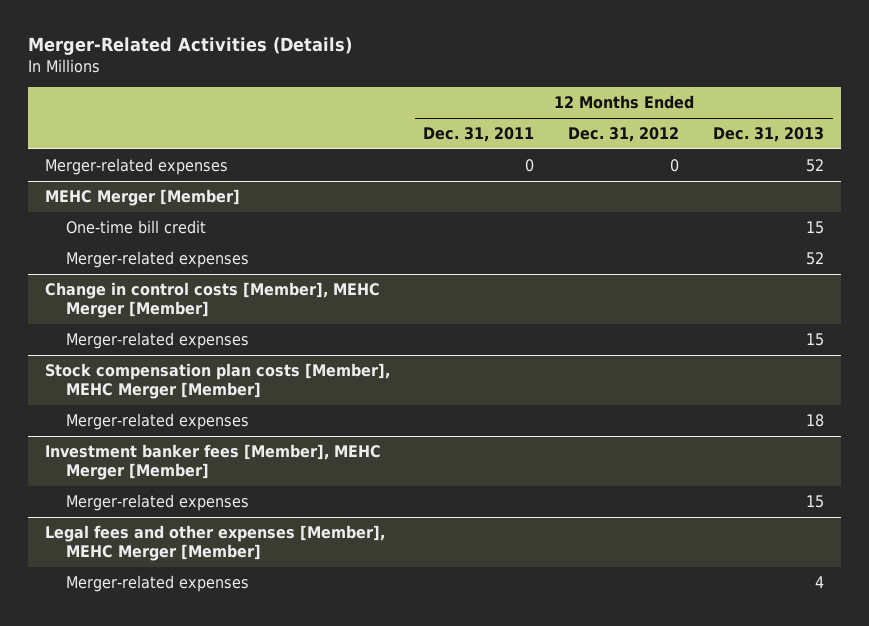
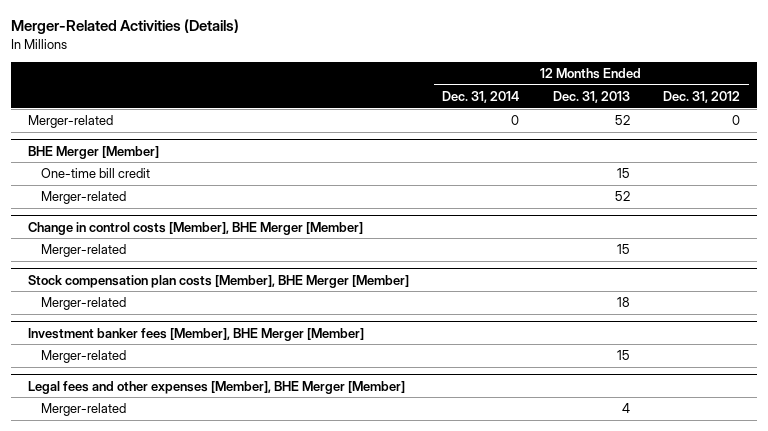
- | 12 Months Ended Dec. 31, 2011 | 12 Months Ended Dec. 31, 2012 | 12 Months Ended Dec. 31, 2013
+ | 12 Months Ended Dec. 31, 2014 | 12 Months Ended Dec. 31, 2013 | 12 Months Ended Dec. 31, 2012
- Merger-related expenses | 0 | 0 | 52
- MEHC Merger [Member]
+ Merger-related | 0 | 52 | 0
+ BHE Merger [Member]
- Merger-related expenses | | | 52
- Change in control costs [Member], MEHC Merger [Member]
- Merger-related expenses | | | 15
- Stock compensation plan costs [Member], MEHC Merger [Member]
- Merger-related expenses | | | 18
- Investment banker fees [Member], MEHC Merger [Member]
- Merger-related expenses | | | 15
- Legal fees and other expenses [Member], MEHC Merger [Member]
- Merger-related expenses | | | 4
+ Merger-related | | 52 |
+ Change in control costs [Member], BHE Merger [Member]
+ Merger-related | | 15 |
+ Stock compensation plan costs [Member], BHE Merger [Member]
+ Merger-related | | 18 |
+ Investment banker fees [Member], BHE Merger [Member]
+ Merger-related | | 15 |
+ Legal fees and other expenses [Member], BHE Merger [Member]
+ Merger-related | | 4 |

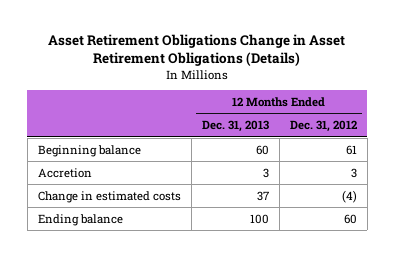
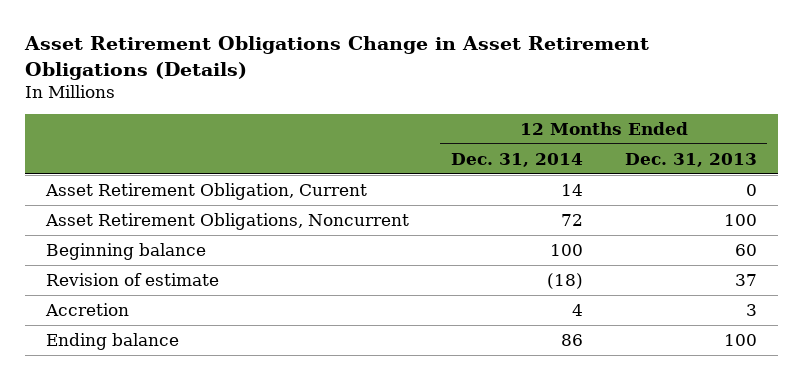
- | 12 Months Ended Dec. 31, 2013 | 12 Months Ended Dec. 31, 2012
+ | 12 Months Ended Dec. 31, 2014 | 12 Months Ended Dec. 31, 2013
+ Asset Retirement Obligation, Current | 14 | 0
+ Asset Retirement Obligations, Noncurrent | 72 | 100
+ Revision of estimate | (18) | 37
- Change in estimated costs | 37 | (4)

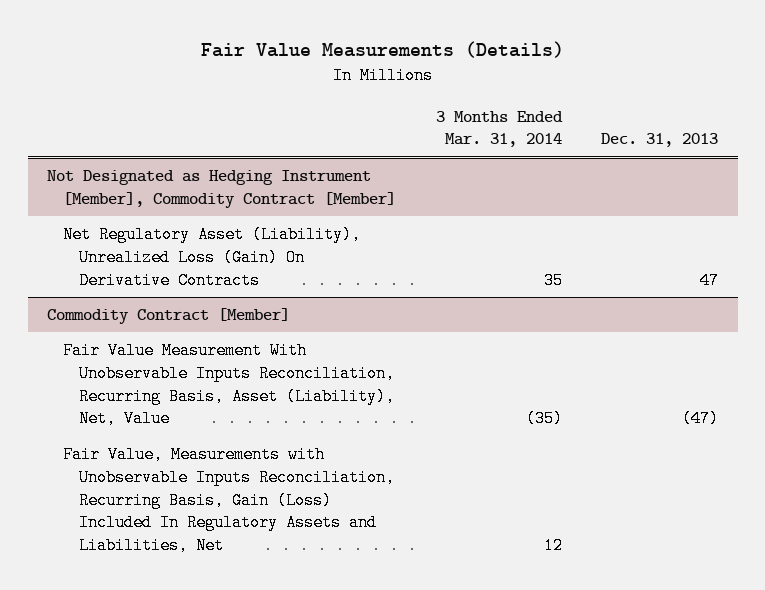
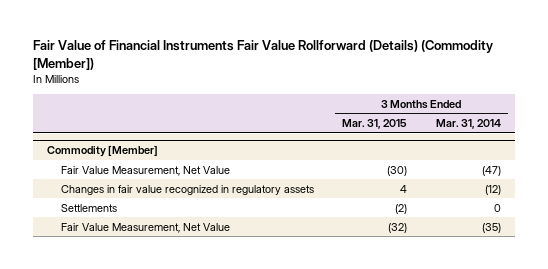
- Fair Value Measurements (Details)
+ Fair Value of Financial Instruments Fair Value Rollforward (Details) (Commodity [Member])
- | 3 Months Ended Mar. 31, 2014 | Dec. 31, 2013
+ | 3 Months Ended Mar. 31, 2015 | 3 Months Ended Mar. 31, 2014
- Not Designated as Hedging Instrument [Member], Commodity Contract [Member]
- Net Regulatory Asset (Liability), Unrealized Loss (Gain) On Derivative Contracts | 35 | 47
- Commodity Contract [Member]
- Fair Value Measurement With Unobservable Inputs Reconciliation, Recurring Basis, Asset (Liability), Net, Value | (35) | (47)
- Fair Value, Measurements with Unobservable Inputs Reconciliation, Recurring Basis, Gain (Loss) Included In Regulatory Assets and Liabilities, Net | 12 |
+ Commodity [Member]
+ Fair Value Measurement, Net Value | (30) | (47)
+ Changes in fair value recognized in regulatory assets | 4 | (12)
+ Settlements | (2) | 0
+ Fair Value Measurement, Net Value | (32) | (35)

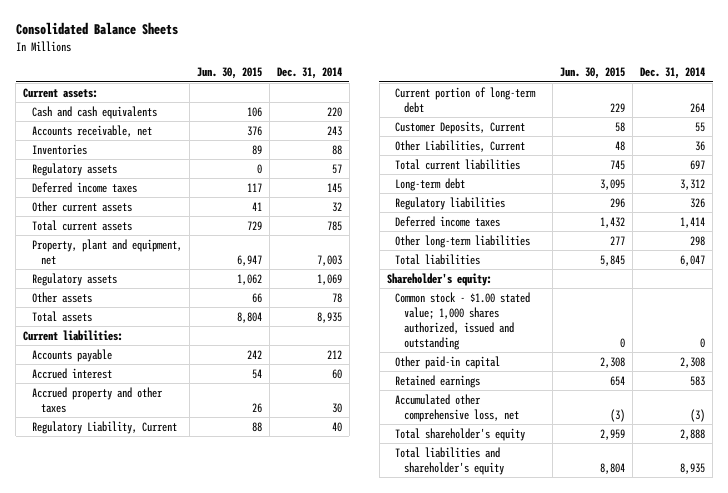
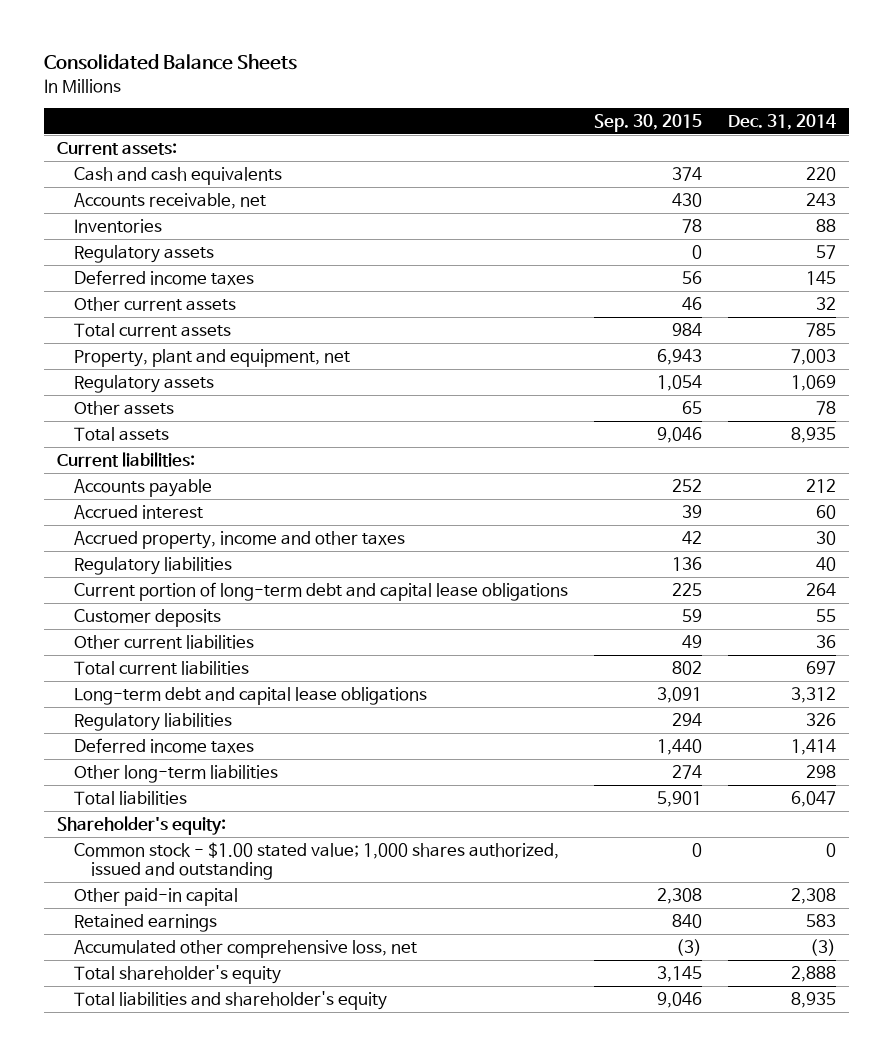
- | Jun. 30, 2015 | Dec. 31, 2014
+ | Sep. 30, 2015 | Dec. 31, 2014
- Accrued property and other taxes | 26 | 30
- Regulatory Liability, Current | 88 | 40
- Current portion of long-term debt | 229 | 264
- Customer Deposits, Current | 58 | 55
- Other Liabilities, Current | 48 | 36
+ Accrued property, income and other taxes | 42 | 30
+ Regulatory liabilities | 136 | 40
+ Current portion of long-term debt and capital lease obligations | 225 | 264
+ Customer deposits | 59 | 55
+ Other current liabilities | 49 | 36
- Long-term debt | 3,095 | 3,312
+ Long-term debt and capital lease obligations | 3,091 | 3,312

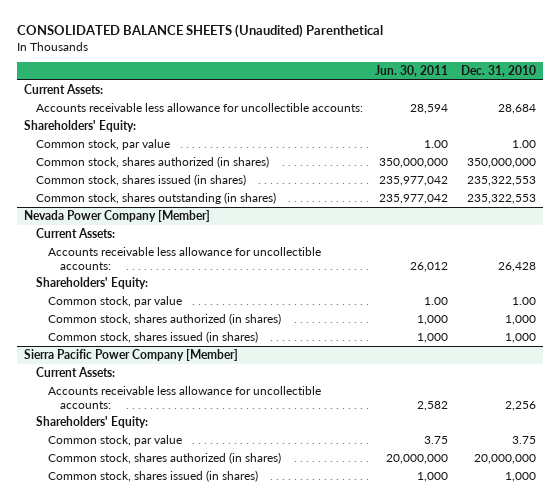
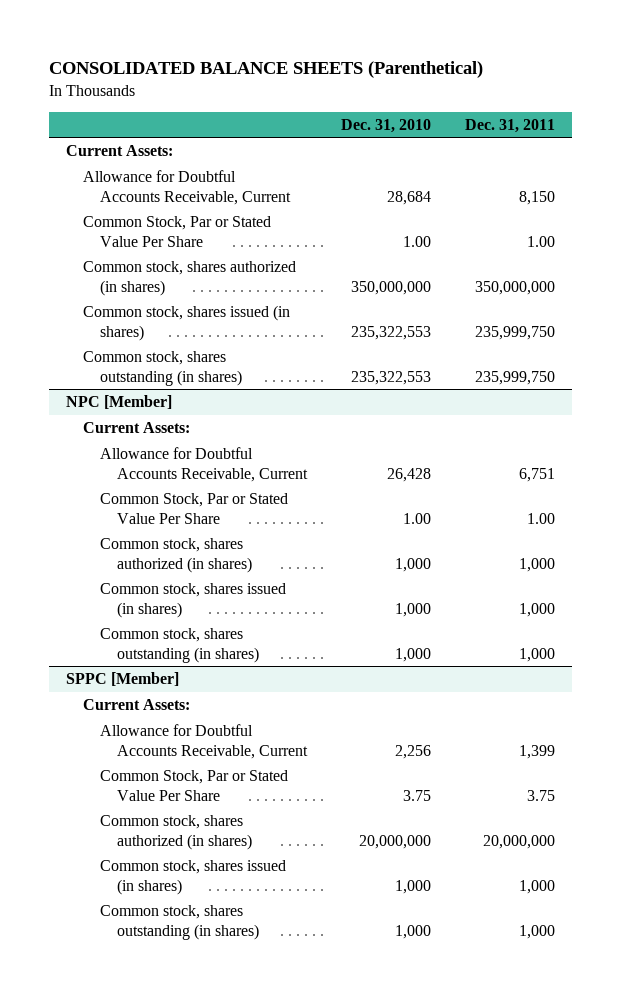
- CONSOLIDATED BALANCE SHEETS (Unaudited) Parenthetical
+ CONSOLIDATED BALANCE SHEETS (Parenthetical)
- | Jun. 30, 2011 | Dec. 31, 2010
+ | Dec. 31, 2010 | Dec. 31, 2011
- Accounts receivable less allowance for uncollectible accounts: | 28,594 | 28,684
- Shareholders' Equity:
- Common stock, par value | 1.00 | 1.00
+ Allowance for Doubtful Accounts Receivable, Current | 28,684 | 8,150
+ Common Stock, Par or Stated Value Per Share | 1.00 | 1.00
- Nevada Power Company [Member]
+ NPC [Member]
- Accounts receivable less allowance for uncollectible accounts: | 26,012 | 26,428
- Shareholders' Equity:
- Common stock, par value | 1.00 | 1.00
+ Allowance for Doubtful Accounts Receivable, Current | 26,428 | 6,751
+ Common Stock, Par or Stated Value Per Share | 1.00 | 1.00
- Sierra Pacific Power Company [Member]
+ Common stock, shares outstanding (in shares) | 1,000 | 1,000
+ SPPC [Member]
- Accounts receivable less allowance for uncollectible accounts: | 2,582 | 2,256
- Shareholders' Equity:
- Common stock, par value | 3.75 | 3.75
+ Allowance for Doubtful Accounts Receivable, Current | 2,256 | 1,399
+ Common Stock, Par or Stated Value Per Share | 3.75 | 3.75
+ Common stock, shares outstanding (in shares) | 1,000 | 1,000

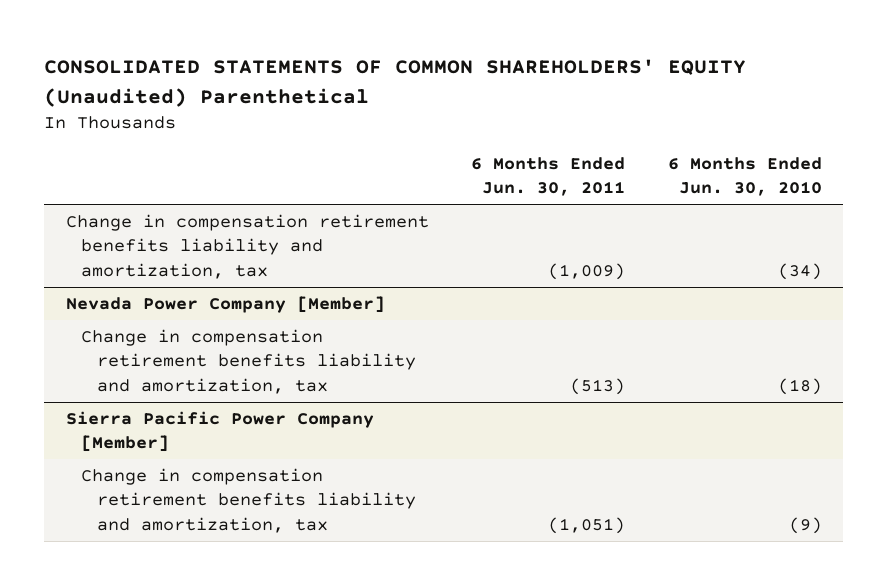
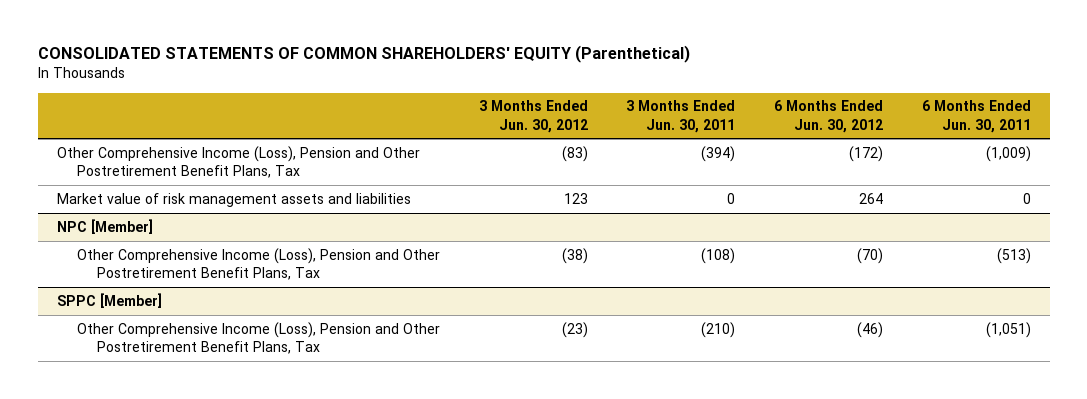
- CONSOLIDATED STATEMENTS OF COMMON SHAREHOLDERS' EQUITY (Unaudited) Parenthetical
+ CONSOLIDATED STATEMENTS OF COMMON SHAREHOLDERS' EQUITY (Parenthetical)
- | 6 Months Ended Jun. 30, 2011 | 6 Months Ended Jun. 30, 2010
+ | 3 Months Ended Jun. 30, 2012 | 3 Months Ended Jun. 30, 2011 | 6 Months Ended Jun. 30, 2012 | 6 Months Ended Jun. 30, 2011
- Change in compensation retirement benefits liability and amortization, tax | (1,009) | (34)
- Nevada Power Company [Member]
- Change in compensation retirement benefits liability and amortization, tax | (513) | (18)
- Sierra Pacific Power Company [Member]
- Change in compensation retirement benefits liability and amortization, tax | (1,051) | (9)
+ Other Comprehensive Income (Loss), Pension and Other Postretirement Benefit Plans, Tax | (83) | (394) | (172) | (1,009)
+ Market value of risk management assets and liabilities | 123 | 0 | 264 | 0
+ NPC [Member]
+ Other Comprehensive Income (Loss), Pension and Other Postretirement Benefit Plans, Tax | (38) | (108) | (70) | (513)
+ SPPC [Member]
+ Other Comprehensive Income (Loss), Pension and Other Postretirement Benefit Plans, Tax | (23) | (210) | (46) | (1,051)

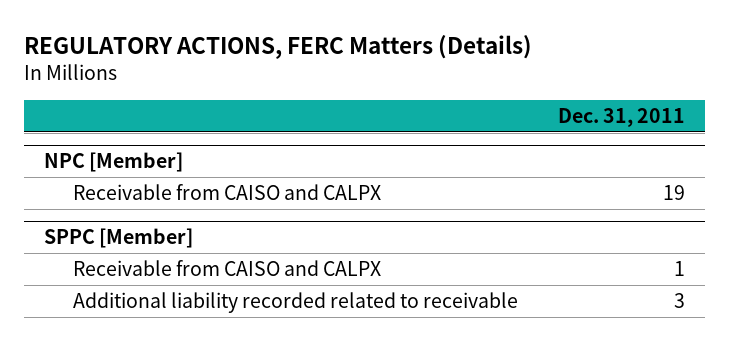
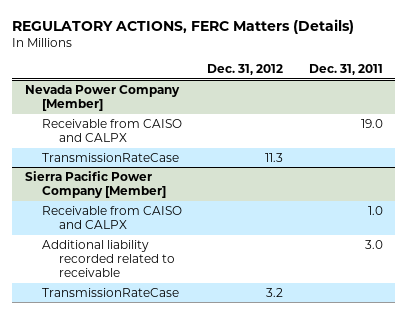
- | Dec. 31, 2011
+ | Dec. 31, 2012 | Dec. 31, 2011
- NPC [Member]
- Receivable from CAISO and CALPX | 19
- SPPC [Member]
- Receivable from CAISO and CALPX | 1
- Additional liability recorded related to receivable | 3
+ Nevada Power Company [Member]
+ Receivable from CAISO and CALPX | | 19.0
+ TransmissionRateCase | 11.3 |
+ Sierra Pacific Power Company [Member]
+ Receivable from CAISO and CALPX | | 1.0
+ Additional liability recorded related to receivable | | 3.0
+ TransmissionRateCase | 3.2 |

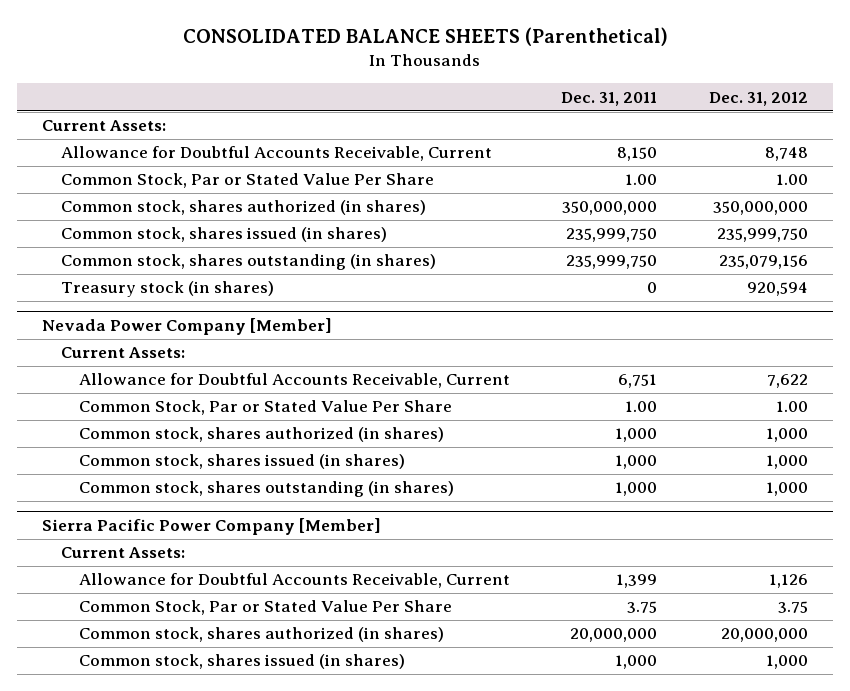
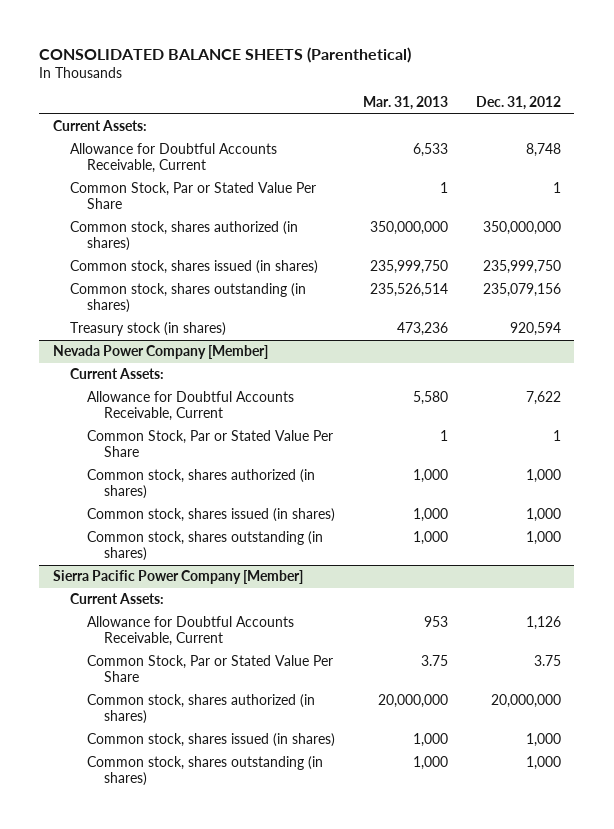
- | Dec. 31, 2011 | Dec. 31, 2012
+ | Mar. 31, 2013 | Dec. 31, 2012
- Common Stock, Par or Stated Value Per Share | 1.00 | 1.00
+ Common Stock, Par or Stated Value Per Share | 1 | 1
@ Nevada Power Company [Member]
- Common Stock, Par or Stated Value Per Share | 1.00 | 1.00
+ Common Stock, Par or Stated Value Per Share | 1 | 1
@ Sierra Pacific Power Company [Member]
+ Common stock, shares outstanding (in shares) | 1,000 | 1,000

